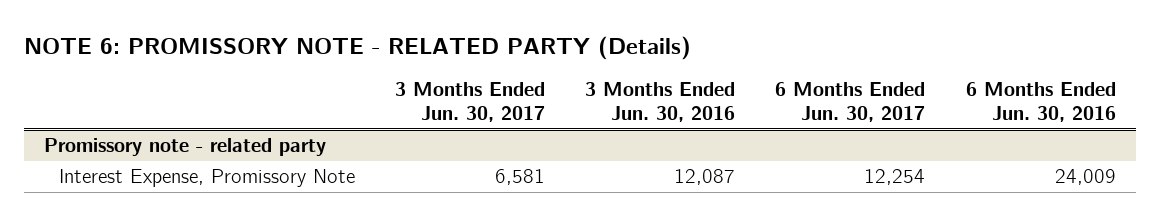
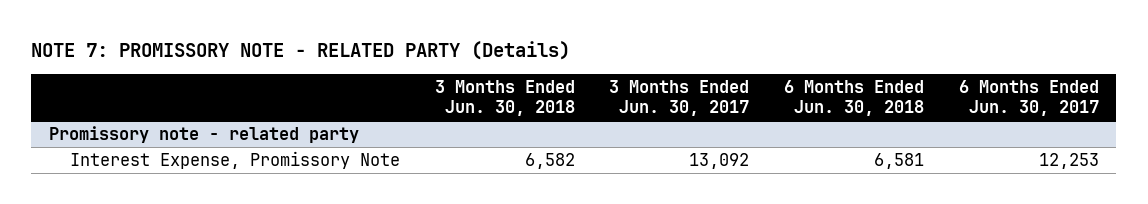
- NOTE 6: PROMISSORY NOTE - RELATED PARTY (Details)
+ NOTE 7: PROMISSORY NOTE - RELATED PARTY (Details)
- | 3 Months Ended Jun. 30, 2017 | 3 Months Ended Jun. 30, 2016 | 6 Months Ended Jun. 30, 2017 | 6 Months Ended Jun. 30, 2016
+ | 3 Months Ended Jun. 30, 2018 | 3 Months Ended Jun. 30, 2017 | 6 Months Ended Jun. 30, 2018 | 6 Months Ended Jun. 30, 2017
@ Promissory note - related party
- Interest Expense, Promissory Note | 6,581 | 12,087 | 12,254 | 24,009
+ Interest Expense, Promissory Note | 6,582 | 13,092 | 6,581 | 12,253

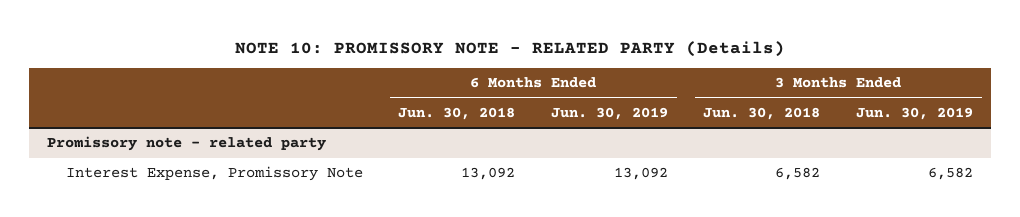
- NOTE 7: PROMISSORY NOTE - RELATED PARTY (Details)
+ NOTE 10: PROMISSORY NOTE - RELATED PARTY (Details)
- | 3 Months Ended Jun. 30, 2018 | 3 Months Ended Jun. 30, 2017 | 6 Months Ended Jun. 30, 2018 | 6 Months Ended Jun. 30, 2017
+ | 6 Months Ended Jun. 30, 2018 | 6 Months Ended Jun. 30, 2019 | 3 Months Ended Jun. 30, 2018 | 3 Months Ended Jun. 30, 2019
@ Promissory note - related party
- Interest Expense, Promissory Note | 6,582 | 13,092 | 6,581 | 12,253
+ Interest Expense, Promissory Note | 13,092 | 13,092 | 6,582 | 6,582

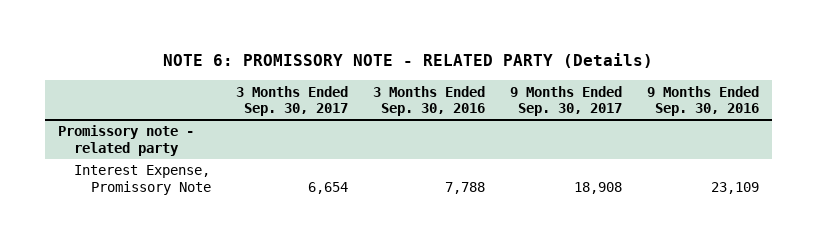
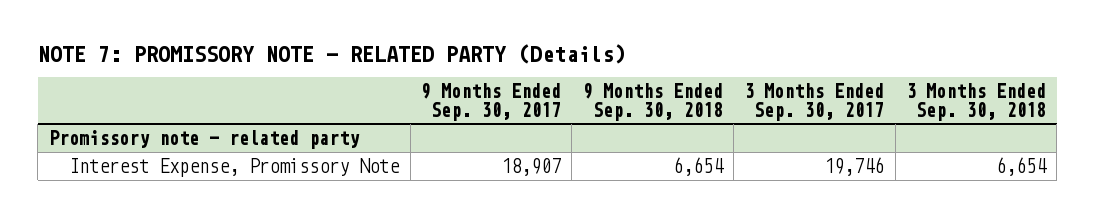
- NOTE 6: PROMISSORY NOTE - RELATED PARTY (Details)
+ NOTE 7: PROMISSORY NOTE - RELATED PARTY (Details)
- | 3 Months Ended Sep. 30, 2017 | 3 Months Ended Sep. 30, 2016 | 9 Months Ended Sep. 30, 2017 | 9 Months Ended Sep. 30, 2016
+ | 9 Months Ended Sep. 30, 2017 | 9 Months Ended Sep. 30, 2018 | 3 Months Ended Sep. 30, 2017 | 3 Months Ended Sep. 30, 2018
@ Promissory note - related party
- Interest Expense, Promissory Note | 6,654 | 7,788 | 18,908 | 23,109
+ Interest Expense, Promissory Note | 18,907 | 6,654 | 19,746 | 6,654

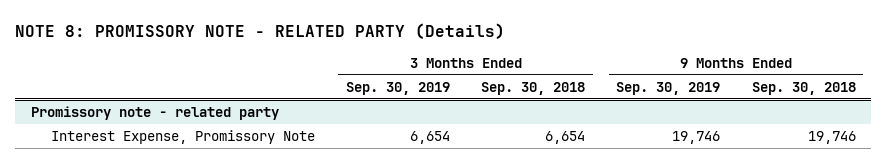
- NOTE 7: PROMISSORY NOTE - RELATED PARTY (Details)
+ NOTE 8: PROMISSORY NOTE - RELATED PARTY (Details)
- | 9 Months Ended Sep. 30, 2017 | 9 Months Ended Sep. 30, 2018 | 3 Months Ended Sep. 30, 2017 | 3 Months Ended Sep. 30, 2018
+ | 3 Months Ended Sep. 30, 2019 | 3 Months Ended Sep. 30, 2018 | 9 Months Ended Sep. 30, 2019 | 9 Months Ended Sep. 30, 2018
@ Promissory note - related party
- Interest Expense, Promissory Note | 18,907 | 6,654 | 19,746 | 6,654
+ Interest Expense, Promissory Note | 6,654 | 6,654 | 19,746 | 19,746

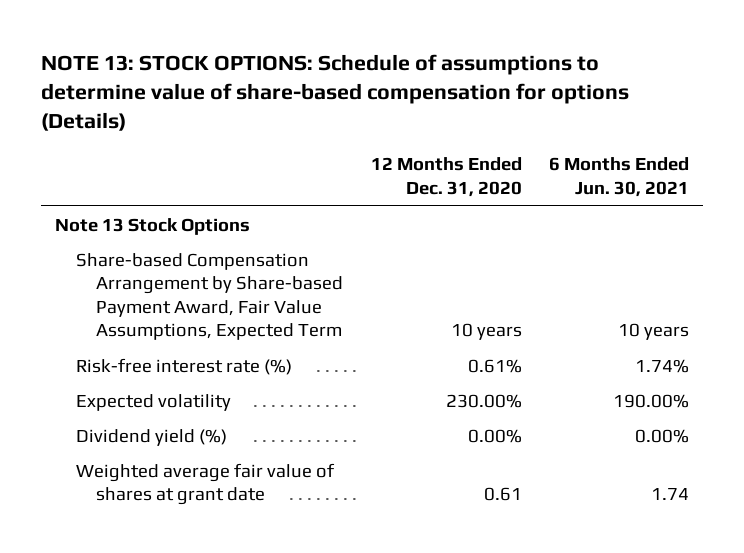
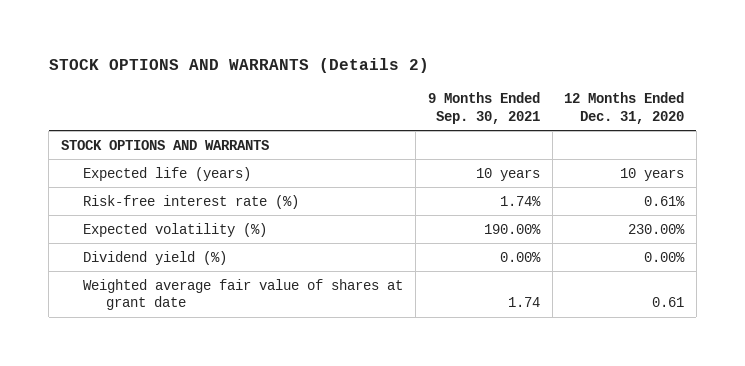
- NOTE 13: STOCK OPTIONS: Schedule of assumptions to determine value of share-based compensation for options (Details)
+ STOCK OPTIONS AND WARRANTS (Details 2)
- | 12 Months Ended Dec. 31, 2020 | 6 Months Ended Jun. 30, 2021
+ | 9 Months Ended Sep. 30, 2021 | 12 Months Ended Dec. 31, 2020
- Note 13 Stock Options
- Share-based Compensation Arrangement by Share-based Payment Award, Fair Value Assumptions, Expected Term | 10 years | 10 years
+ STOCK OPTIONS AND WARRANTS
+ Expected life (years) | 10 years | 10 years
- Expected volatility | 230.00% | 190.00%
+ Expected volatility (%) | 190.00% | 230.00%

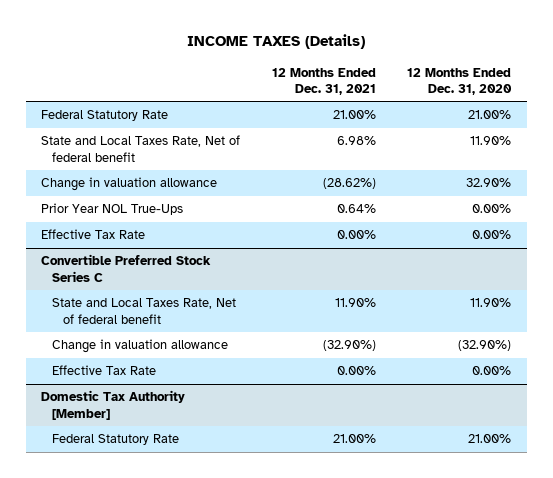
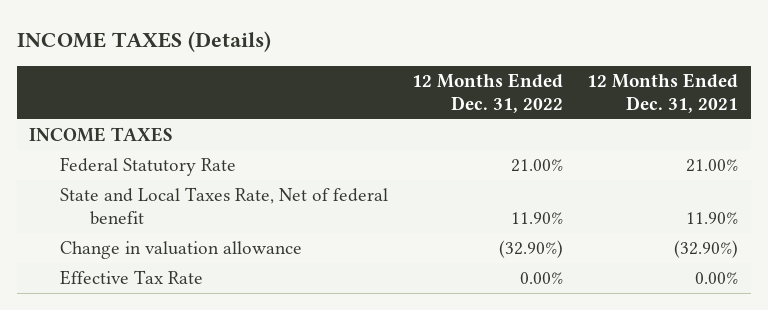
- | 12 Months Ended Dec. 31, 2021 | 12 Months Ended Dec. 31, 2020
+ | 12 Months Ended Dec. 31, 2022 | 12 Months Ended Dec. 31, 2021
+ INCOME TAXES
- State and Local Taxes Rate, Net of federal benefit | 6.98% | 11.90%
- Change in valuation allowance | (28.62%) | 32.90%
- Prior Year NOL True-Ups | 0.64% | 0.00%
- Effective Tax Rate | 0.00% | 0.00%
- Convertible Preferred Stock Series C
- Domestic Tax Authority [Member]
- Federal Statutory Rate | 21.00% | 21.00%

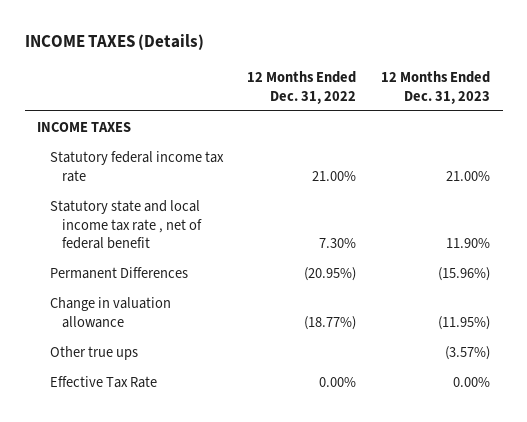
- | 12 Months Ended Dec. 31, 2022 | 12 Months Ended Dec. 31, 2021
+ | 12 Months Ended Dec. 31, 2022 | 12 Months Ended Dec. 31, 2023
- Federal Statutory Rate | 21.00% | 21.00%
- State and Local Taxes Rate, Net of federal benefit | 11.90% | 11.90%
- Change in valuation allowance | (32.90%) | (32.90%)
+ Statutory federal income tax rate | 21.00% | 21.00%
+ Statutory state and local income tax rate , net of federal benefit | 7.30% | 11.90%
+ Permanent Differences | (20.95%) | (15.96%)
+ Change in valuation allowance | (18.77%) | (11.95%)
+ Other true ups | | (3.57%)

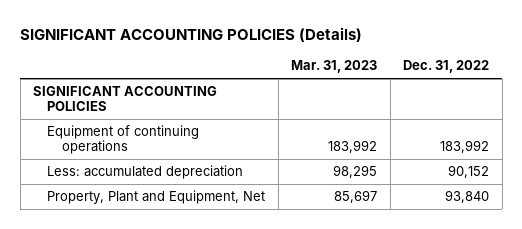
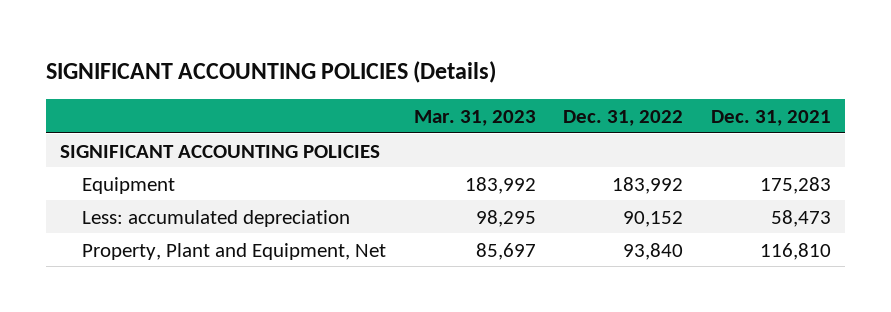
- | Mar. 31, 2023 | Dec. 31, 2022
+ | Mar. 31, 2023 | Dec. 31, 2022 | Dec. 31, 2021
- Equipment of continuing operations | 183,992 | 183,992
+ Equipment | 183,992 | 183,992 | 175,283

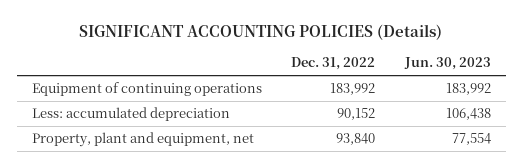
- | Mar. 31, 2023 | Dec. 31, 2022 | Dec. 31, 2021
+ | Dec. 31, 2022 | Jun. 30, 2023
- SIGNIFICANT ACCOUNTING POLICIES
- Equipment | 183,992 | 183,992 | 175,283
+ Equipment of continuing operations | 183,992 | 183,992
- Property, Plant and Equipment, Net | 85,697 | 93,840 | 116,810
+ Property, plant and equipment, net | 93,840 | 77,554

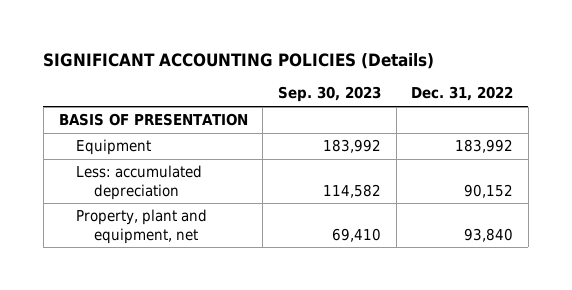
- | Dec. 31, 2022 | Jun. 30, 2023
+ | Sep. 30, 2023 | Dec. 31, 2022
- Equipment of continuing operations | 183,992 | 183,992
+ BASIS OF PRESENTATION
+ Equipment | 183,992 | 183,992

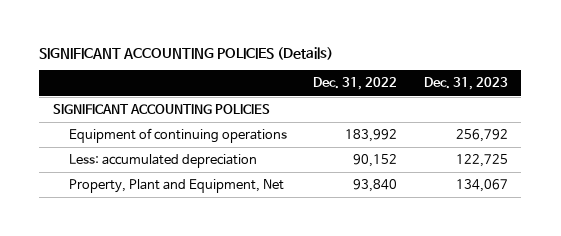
- | Sep. 30, 2023 | Dec. 31, 2022
+ | Dec. 31, 2022 | Dec. 31, 2023
- BASIS OF PRESENTATION
- Equipment | 183,992 | 183,992
+ SIGNIFICANT ACCOUNTING POLICIES
+ Equipment of continuing operations | 183,992 | 256,792
- Property, plant and equipment, net | 69,410 | 93,840
+ Property, Plant and Equipment, Net | 93,840 | 134,067

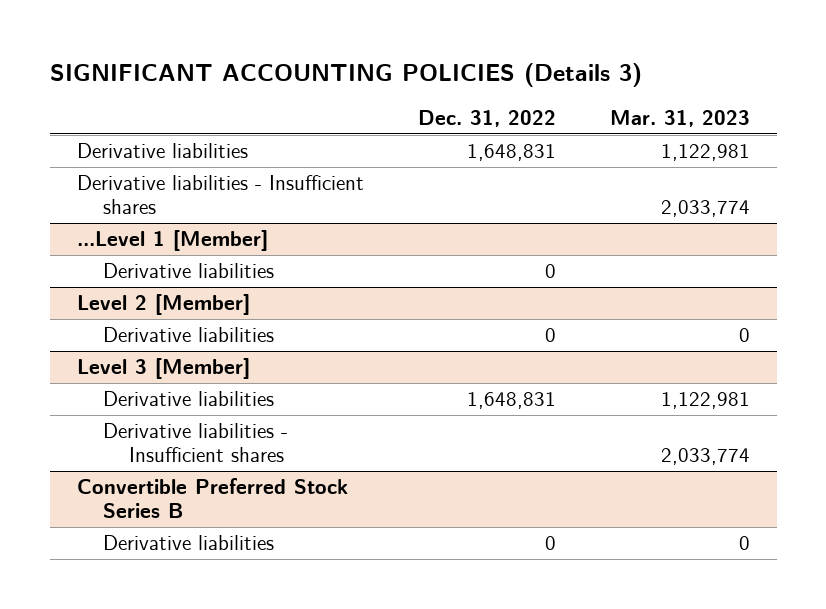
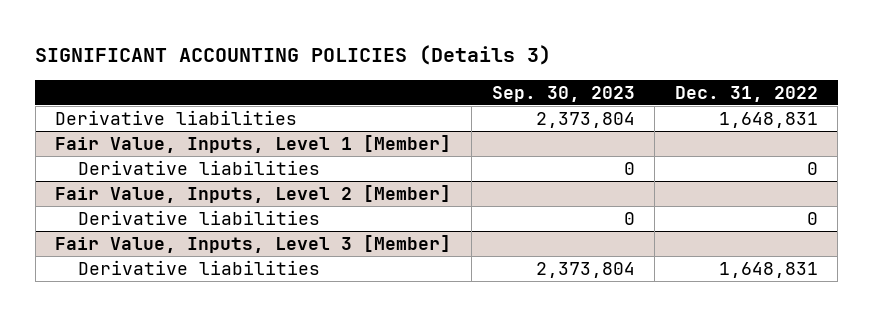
- | Dec. 31, 2022 | Mar. 31, 2023
+ | Sep. 30, 2023 | Dec. 31, 2022
- Derivative liabilities - Insufficient shares | | 2,033,774
- ...Level 1 [Member]
+ Fair Value, Inputs, Level 1 [Member]
- Level 2 [Member]
+ Fair Value, Inputs, Level 2 [Member]
- Level 3 [Member]
+ Fair Value, Inputs, Level 3 [Member]
- Derivative liabilities - Insufficient shares | | 2,033,774
- Convertible Preferred Stock Series B
- Derivative liabilities | 0 | 0

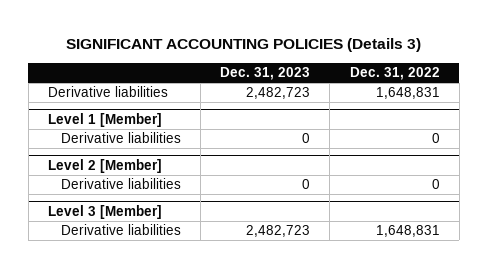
- | Sep. 30, 2023 | Dec. 31, 2022
+ | Dec. 31, 2023 | Dec. 31, 2022
- Fair Value, Inputs, Level 1 [Member]
+ Level 1 [Member]
- Fair Value, Inputs, Level 2 [Member]
+ Level 2 [Member]
- Fair Value, Inputs, Level 3 [Member]
+ Level 3 [Member]

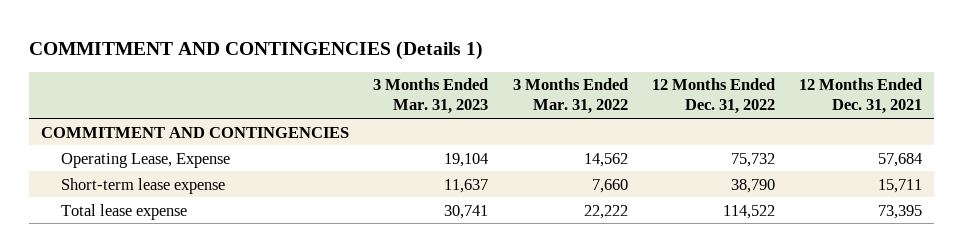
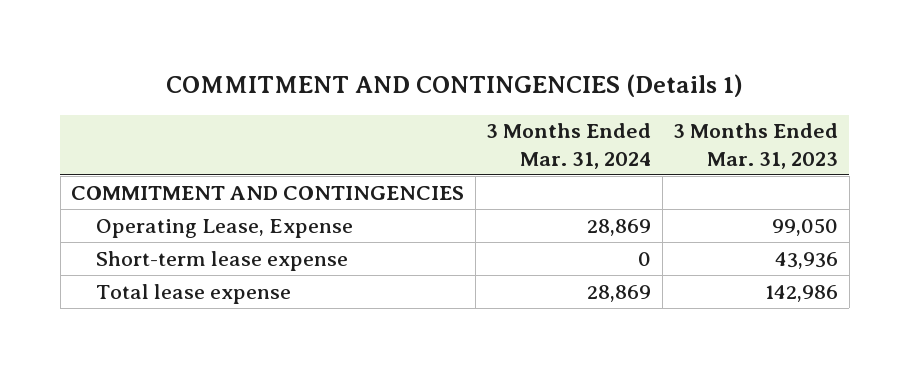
- | 3 Months Ended Mar. 31, 2023 | 3 Months Ended Mar. 31, 2022 | 12 Months Ended Dec. 31, 2022 | 12 Months Ended Dec. 31, 2021
+ | 3 Months Ended Mar. 31, 2024 | 3 Months Ended Mar. 31, 2023
- Operating Lease, Expense | 19,104 | 14,562 | 75,732 | 57,684
- Short-term lease expense | 11,637 | 7,660 | 38,790 | 15,711
- Total lease expense | 30,741 | 22,222 | 114,522 | 73,395
+ Operating Lease, Expense | 28,869 | 99,050
+ Short-term lease expense | 0 | 43,936
+ Total lease expense | 28,869 | 142,986

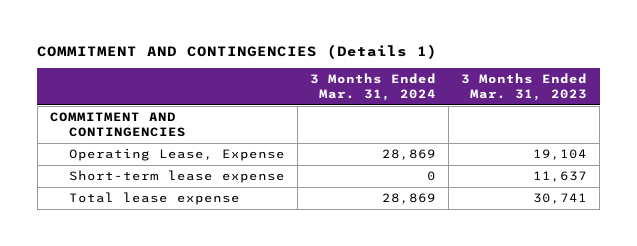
- Operating Lease, Expense | 28,869 | 99,050
- Short-term lease expense | 0 | 43,936
- Total lease expense | 28,869 | 142,986
+ Operating Lease, Expense | 28,869 | 19,104
+ Short-term lease expense | 0 | 11,637
+ Total lease expense | 28,869 | 30,741

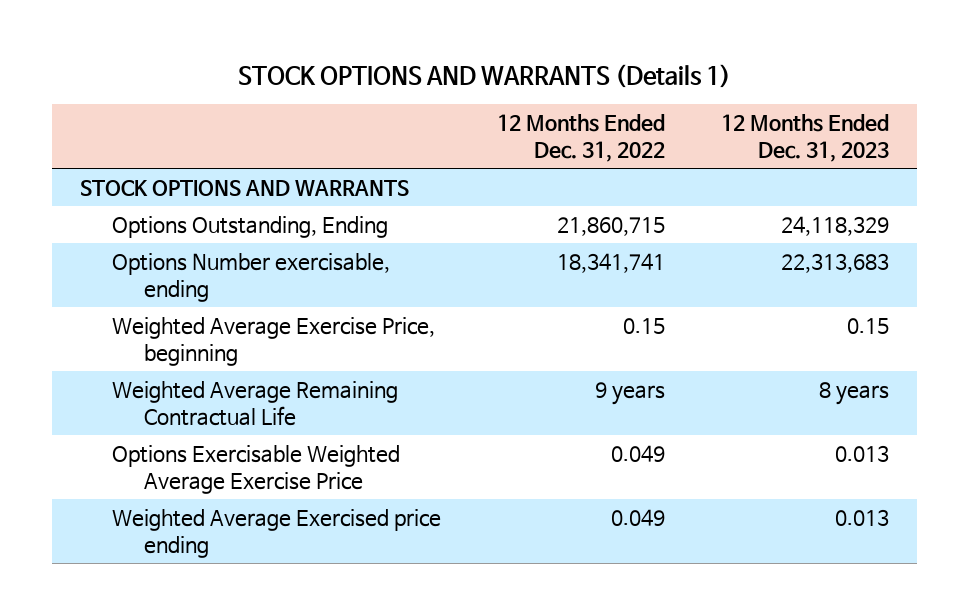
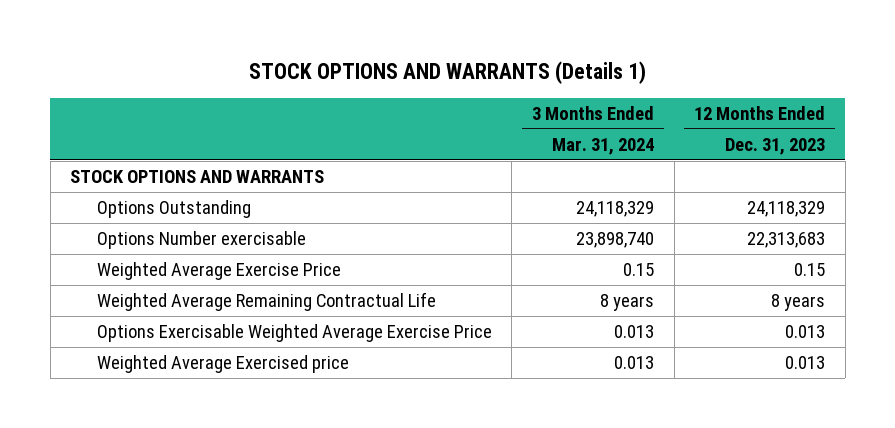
- | 12 Months Ended Dec. 31, 2022 | 12 Months Ended Dec. 31, 2023
+ | 3 Months Ended Mar. 31, 2024 | 12 Months Ended Dec. 31, 2023
- Options Outstanding, Ending | 21,860,715 | 24,118,329
- Options Number exercisable, ending | 18,341,741 | 22,313,683
- Weighted Average Exercise Price, beginning | 0.15 | 0.15
+ Options Outstanding | 24,118,329 | 24,118,329
+ Options Number exercisable | 23,898,740 | 22,313,683
+ Weighted Average Exercise Price | 0.15 | 0.15
- Weighted Average Exercised price ending | 0.049 | 0.013
+ Weighted Average Exercised price | 0.013 | 0.013

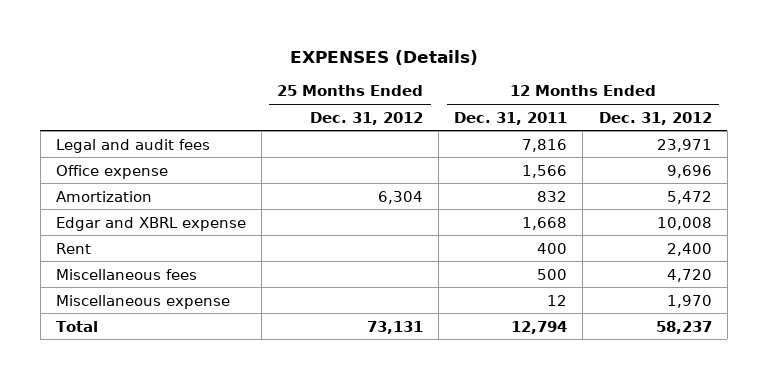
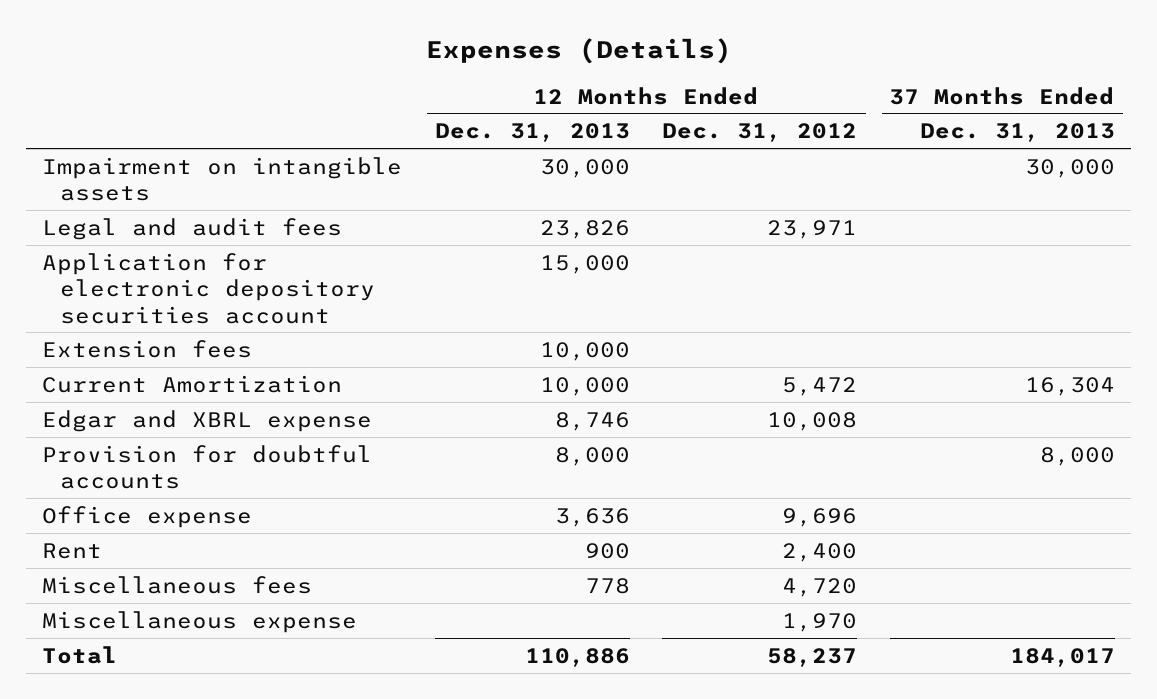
- EXPENSES (Details)
+ Expenses (Details)
- | 25 Months Ended Dec. 31, 2012 | 12 Months Ended Dec. 31, 2011 | 12 Months Ended Dec. 31, 2012
+ | 12 Months Ended Dec. 31, 2013 | 12 Months Ended Dec. 31, 2012 | 37 Months Ended Dec. 31, 2013
+ Impairment on intangible assets | 30,000 | | 30,000
- Amortization | 6,304 | 832 | 5,472
+ Application for electronic depository securities account | 15,000 | |
+ Extension fees | 10,000 | |
+ Current Amortization | 10,000 | 5,472 | 16,304
+ Provision for doubtful accounts | 8,000 | | 8,000
moved down: Office expense | 3,636 | 9,696 |

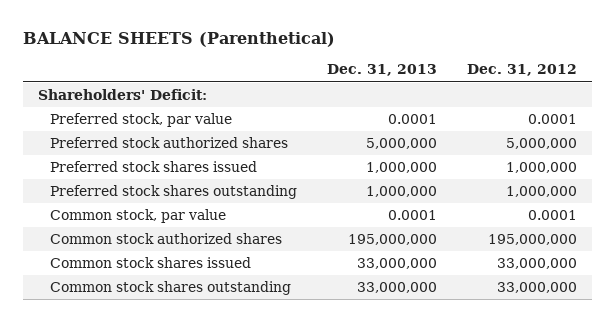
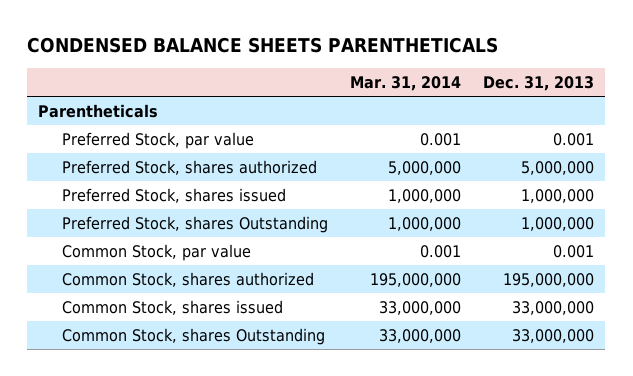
- BALANCE SHEETS (Parenthetical)
+ CONDENSED BALANCE SHEETS PARENTHETICALS
- | Dec. 31, 2013 | Dec. 31, 2012
+ | Mar. 31, 2014 | Dec. 31, 2013
- Shareholders' Deficit:
- Preferred stock, par value | 0.0001 | 0.0001
- Preferred stock authorized shares | 5,000,000 | 5,000,000
- Preferred stock shares issued | 1,000,000 | 1,000,000
- Preferred stock shares outstanding | 1,000,000 | 1,000,000
- Common stock, par value | 0.0001 | 0.0001
- Common stock authorized shares | 195,000,000 | 195,000,000
- Common stock shares issued | 33,000,000 | 33,000,000
- Common stock shares outstanding | 33,000,000 | 33,000,000
+ Parentheticals
+ Preferred Stock, par value | 0.001 | 0.001
+ Preferred Stock, shares authorized | 5,000,000 | 5,000,000
+ Preferred Stock, shares issued | 1,000,000 | 1,000,000
+ Preferred Stock, shares Outstanding | 1,000,000 | 1,000,000
+ Common Stock, par value | 0.001 | 0.001
+ Common Stock, shares authorized | 195,000,000 | 195,000,000
+ Common Stock, shares issued | 33,000,000 | 33,000,000
+ Common Stock, shares Outstanding | 33,000,000 | 33,000,000

